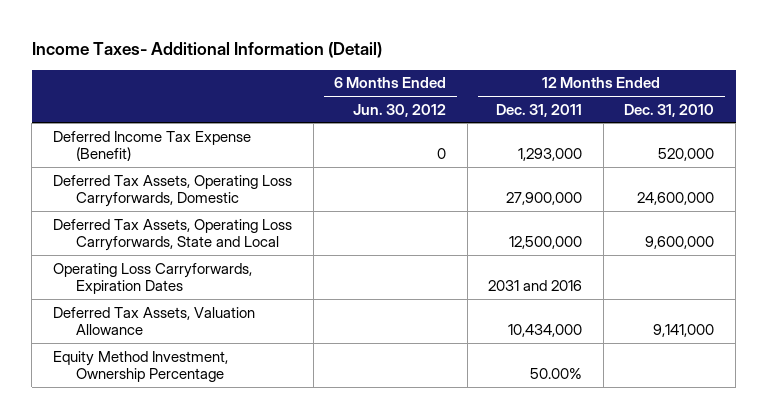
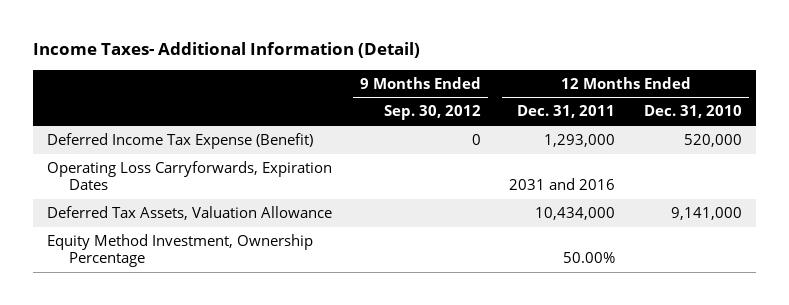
- | 6 Months Ended Jun. 30, 2012 | 12 Months Ended Dec. 31, 2011 | 12 Months Ended Dec. 31, 2010
+ | 9 Months Ended Sep. 30, 2012 | 12 Months Ended Dec. 31, 2011 | 12 Months Ended Dec. 31, 2010
- Deferred Tax Assets, Operating Loss Carryforwards, Domestic | | 27,900,000 | 24,600,000
- Deferred Tax Assets, Operating Loss Carryforwards, State and Local | | 12,500,000 | 9,600,000

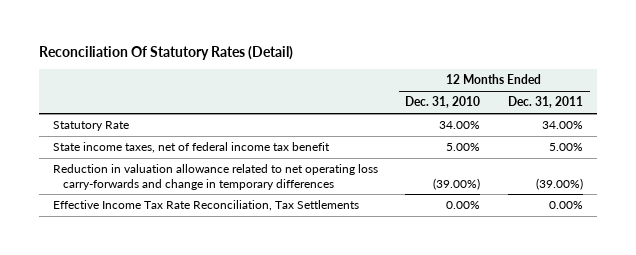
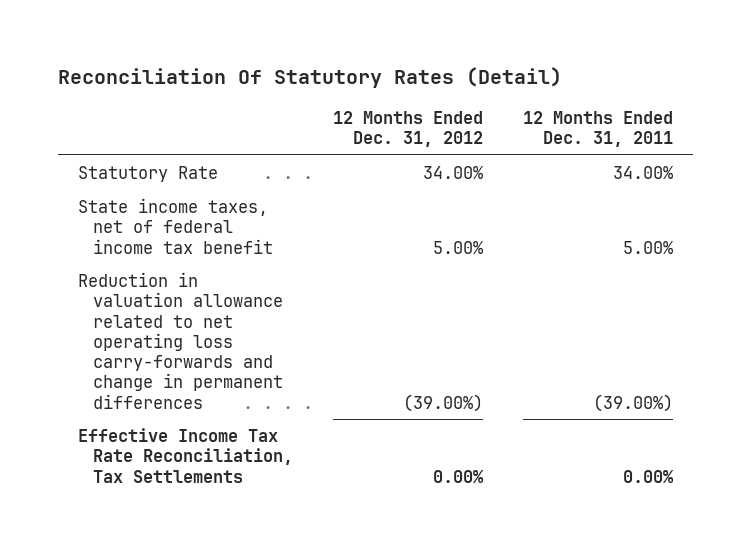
- | 12 Months Ended Dec. 31, 2010 | 12 Months Ended Dec. 31, 2011
+ | 12 Months Ended Dec. 31, 2012 | 12 Months Ended Dec. 31, 2011
- Reduction in valuation allowance related to net operating loss carry-forwards and change in temporary differences | (39.00%) | (39.00%)
+ Reduction in valuation allowance related to net operating loss carry-forwards and change in permanent differences | (39.00%) | (39.00%)

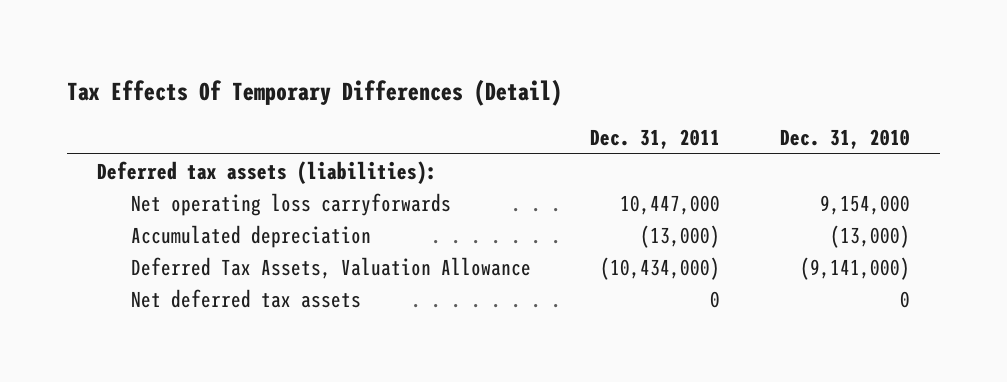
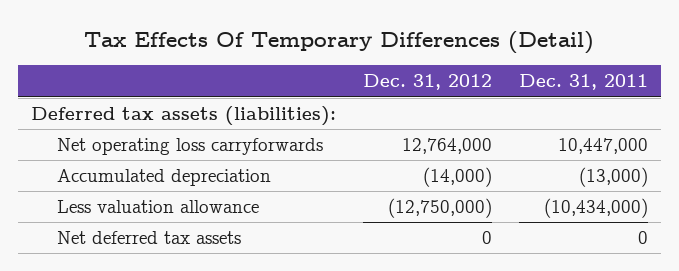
- | Dec. 31, 2011 | Dec. 31, 2010
+ | Dec. 31, 2012 | Dec. 31, 2011
- Deferred Tax Assets, Valuation Allowance | (10,434,000) | (9,141,000)
+ Less valuation allowance | (12,750,000) | (10,434,000)

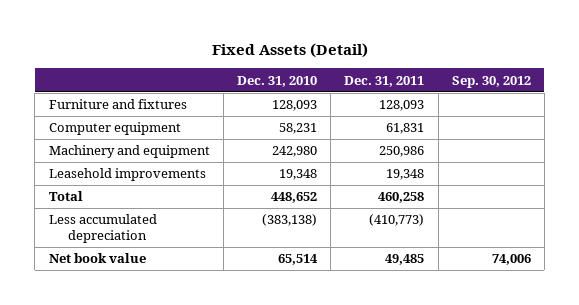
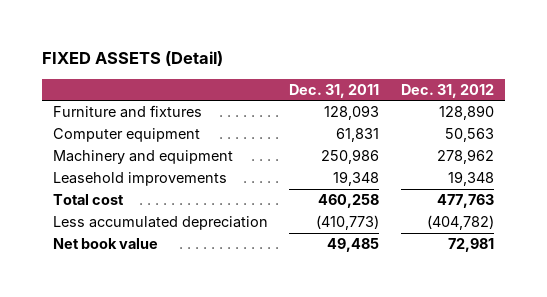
- Fixed Assets (Detail)
+ FIXED ASSETS (Detail)
- | Dec. 31, 2010 | Dec. 31, 2011 | Sep. 30, 2012
+ | Dec. 31, 2011 | Dec. 31, 2012
- Total | 448,652 | 460,258 |
+ Total cost | 460,258 | 477,763

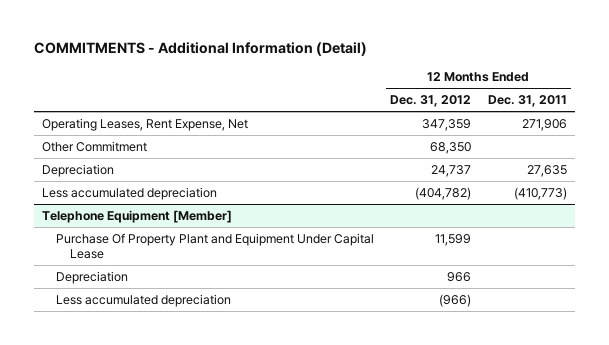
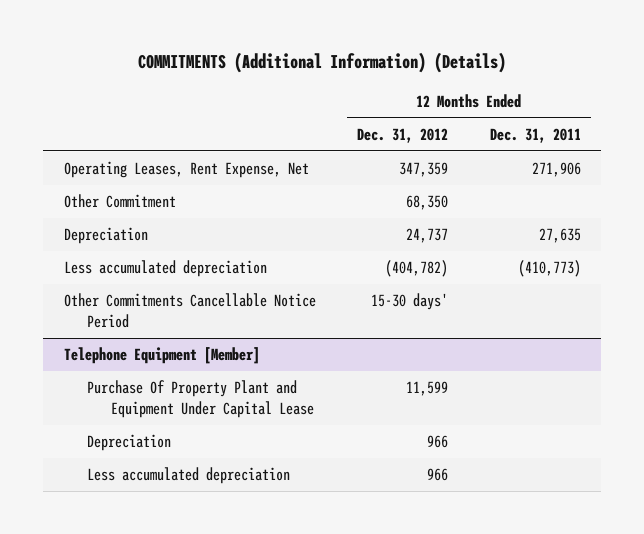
- COMMITMENTS - Additional Information (Detail)
+ COMMITMENTS (Additional Information) (Details)
+ Other Commitments Cancellable Notice Period | 15-30 days' |
@ Telephone Equipment [Member]
- Less accumulated depreciation | (966) |
+ Less accumulated depreciation | 966 |

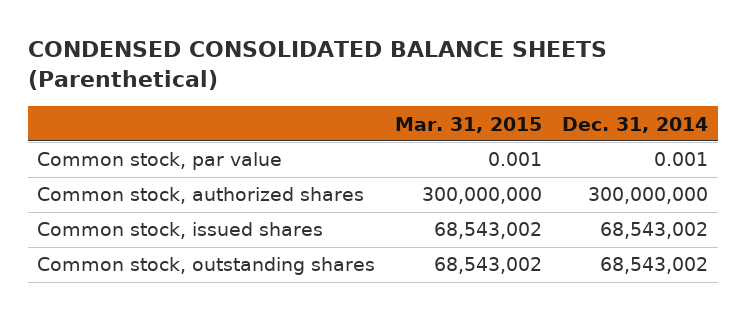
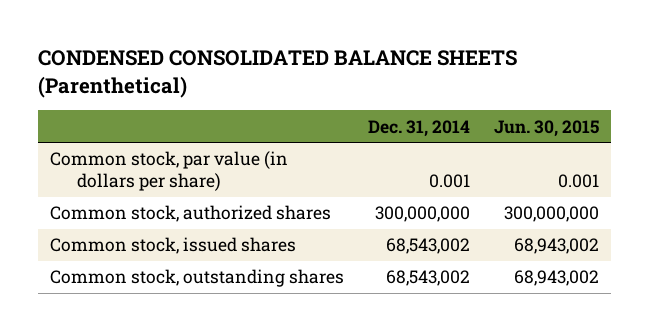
- | Mar. 31, 2015 | Dec. 31, 2014
+ | Dec. 31, 2014 | Jun. 30, 2015
- Common stock, par value | 0.001 | 0.001
+ Common stock, par value (in dollars per share) | 0.001 | 0.001

